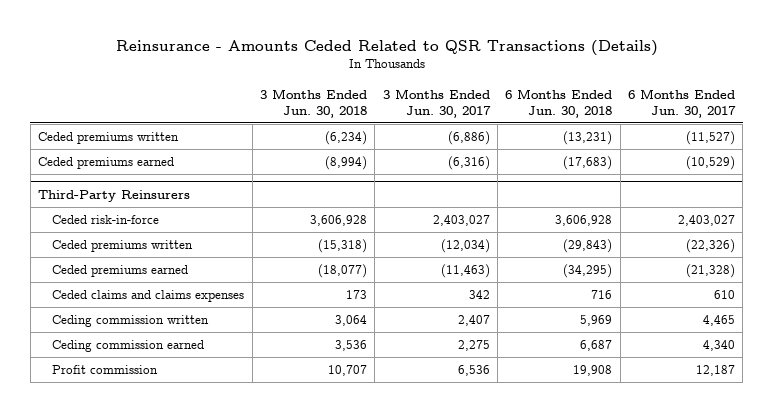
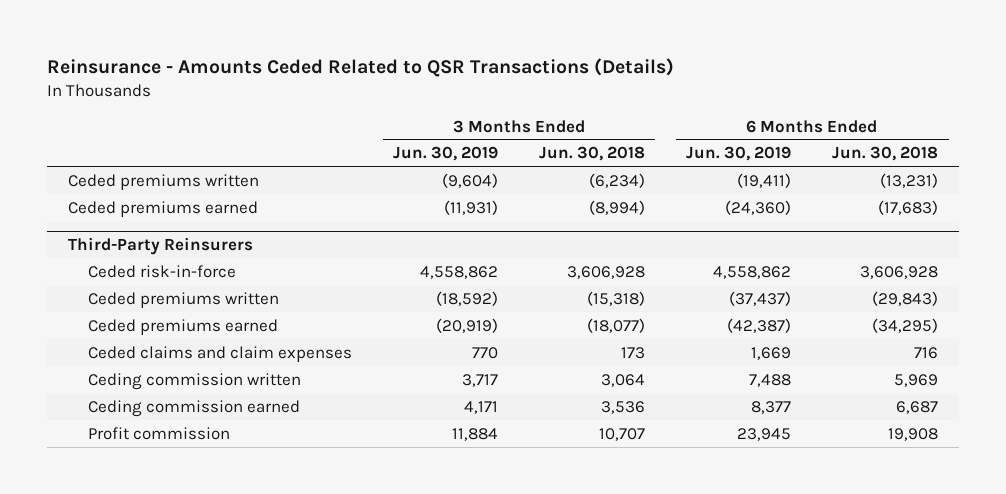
- | 3 Months Ended Jun. 30, 2018 | 3 Months Ended Jun. 30, 2017 | 6 Months Ended Jun. 30, 2018 | 6 Months Ended Jun. 30, 2017
+ | 3 Months Ended Jun. 30, 2019 | 3 Months Ended Jun. 30, 2018 | 6 Months Ended Jun. 30, 2019 | 6 Months Ended Jun. 30, 2018
@ Third-Party Reinsurers
- Ceded claims and claims expenses | 173 | 342 | 716 | 610
+ Ceded claims and claim expenses | 770 | 173 | 1,669 | 716

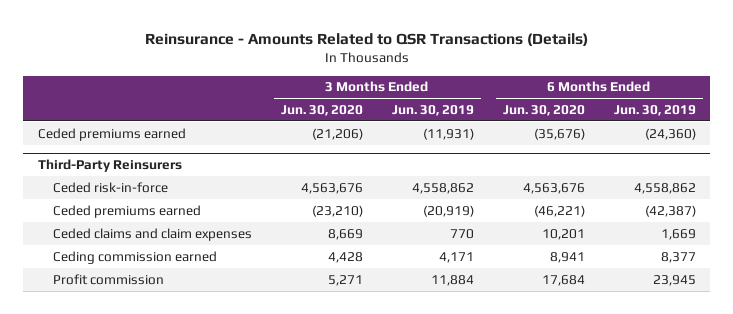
- Reinsurance - Amounts Ceded Related to QSR Transactions (Details)
+ Reinsurance - Amounts Related to QSR Transactions (Details)
- | 3 Months Ended Jun. 30, 2019 | 3 Months Ended Jun. 30, 2018 | 6 Months Ended Jun. 30, 2019 | 6 Months Ended Jun. 30, 2018
+ | 3 Months Ended Jun. 30, 2020 | 3 Months Ended Jun. 30, 2019 | 6 Months Ended Jun. 30, 2020 | 6 Months Ended Jun. 30, 2019
- Ceded premiums written | (9,604) | (6,234) | (19,411) | (13,231)
@ Third-Party Reinsurers
- Ceded premiums written | (18,592) | (15,318) | (37,437) | (29,843)
- Ceding commission written | 3,717 | 3,064 | 7,488 | 5,969

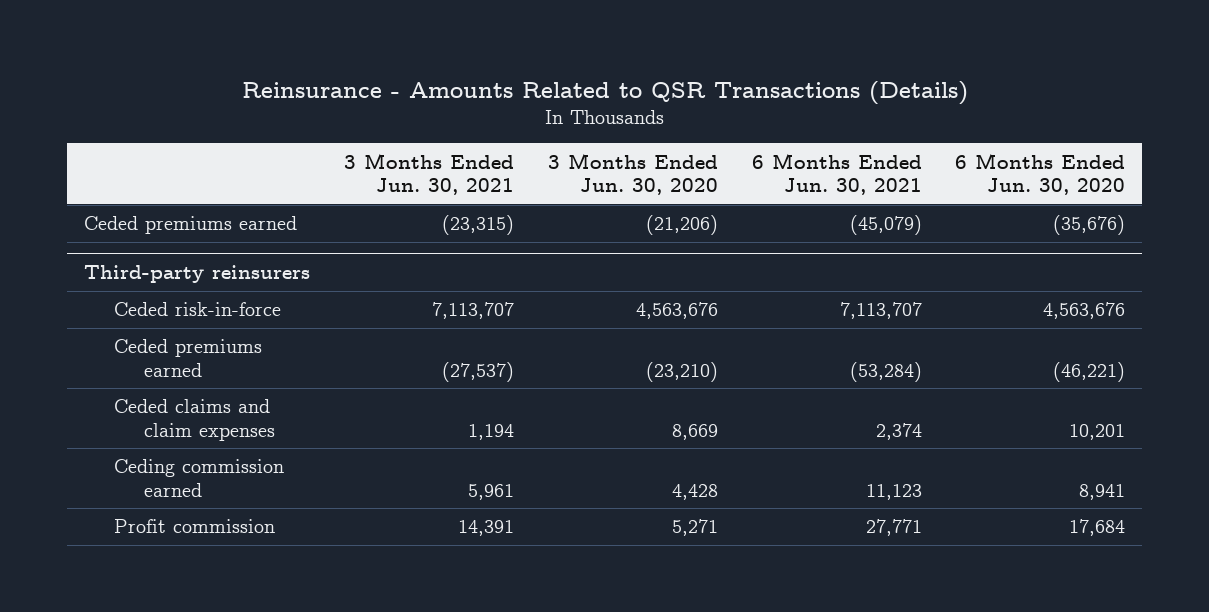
- | 3 Months Ended Jun. 30, 2020 | 3 Months Ended Jun. 30, 2019 | 6 Months Ended Jun. 30, 2020 | 6 Months Ended Jun. 30, 2019
+ | 3 Months Ended Jun. 30, 2021 | 3 Months Ended Jun. 30, 2020 | 6 Months Ended Jun. 30, 2021 | 6 Months Ended Jun. 30, 2020
- Third-Party Reinsurers
+ Third-party reinsurers

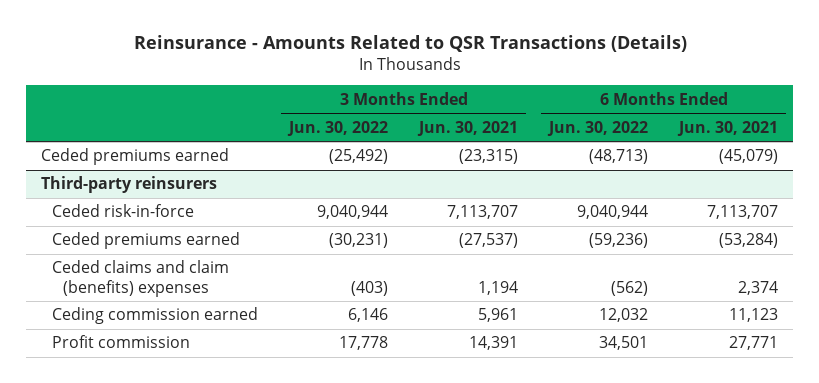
- | 3 Months Ended Jun. 30, 2021 | 3 Months Ended Jun. 30, 2020 | 6 Months Ended Jun. 30, 2021 | 6 Months Ended Jun. 30, 2020
+ | 3 Months Ended Jun. 30, 2022 | 3 Months Ended Jun. 30, 2021 | 6 Months Ended Jun. 30, 2022 | 6 Months Ended Jun. 30, 2021
@ Third-party reinsurers
- Ceded claims and claim expenses | 1,194 | 8,669 | 2,374 | 10,201
+ Ceded claims and claim (benefits) expenses | (403) | 1,194 | (562) | 2,374

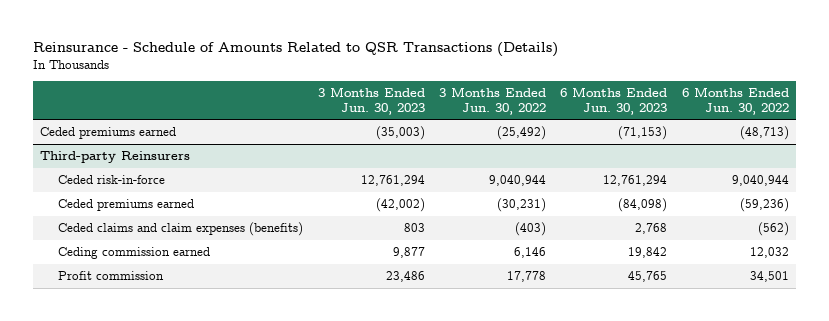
- Reinsurance - Amounts Related to QSR Transactions (Details)
+ Reinsurance - Schedule of Amounts Related to QSR Transactions (Details)
- | 3 Months Ended Jun. 30, 2022 | 3 Months Ended Jun. 30, 2021 | 6 Months Ended Jun. 30, 2022 | 6 Months Ended Jun. 30, 2021
+ | 3 Months Ended Jun. 30, 2023 | 3 Months Ended Jun. 30, 2022 | 6 Months Ended Jun. 30, 2023 | 6 Months Ended Jun. 30, 2022
- Third-party reinsurers
+ Third-party Reinsurers
- Ceded claims and claim (benefits) expenses | (403) | 1,194 | (562) | 2,374
+ Ceded claims and claim expenses (benefits) | 803 | (403) | 2,768 | (562)

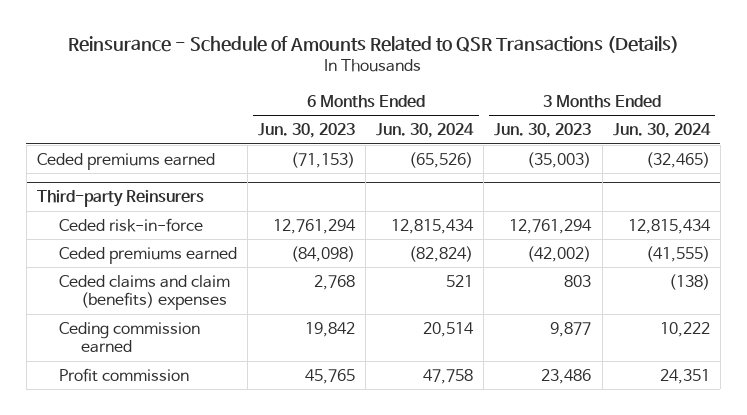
- | 3 Months Ended Jun. 30, 2023 | 3 Months Ended Jun. 30, 2022 | 6 Months Ended Jun. 30, 2023 | 6 Months Ended Jun. 30, 2022
+ | 6 Months Ended Jun. 30, 2023 | 6 Months Ended Jun. 30, 2024 | 3 Months Ended Jun. 30, 2023 | 3 Months Ended Jun. 30, 2024
@ Third-party Reinsurers
- Ceded claims and claim expenses (benefits) | 803 | (403) | 2,768 | (562)
+ Ceded claims and claim (benefits) expenses | 2,768 | 521 | 803 | (138)

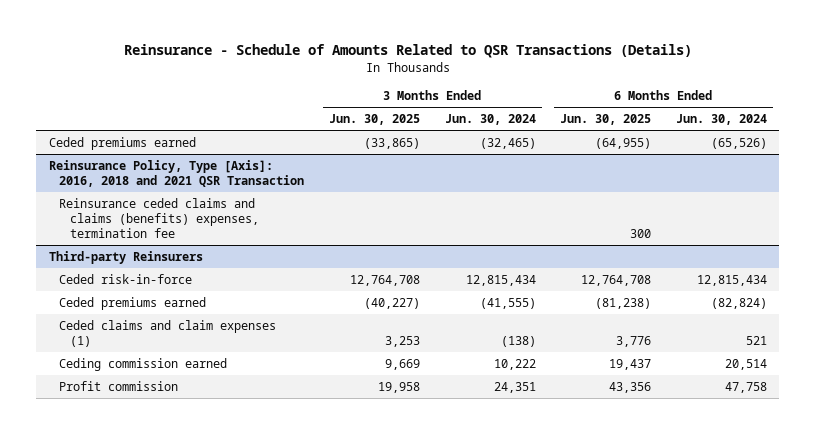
- | 6 Months Ended Jun. 30, 2023 | 6 Months Ended Jun. 30, 2024 | 3 Months Ended Jun. 30, 2023 | 3 Months Ended Jun. 30, 2024
+ | 3 Months Ended Jun. 30, 2025 | 3 Months Ended Jun. 30, 2024 | 6 Months Ended Jun. 30, 2025 | 6 Months Ended Jun. 30, 2024
+ Reinsurance Policy, Type [Axis]: 2016, 2018 and 2021 QSR Transaction
+ Reinsurance ceded claims and claims (benefits) expenses, termination fee | | | 300 |
@ Third-party Reinsurers
- Ceded claims and claim (benefits) expenses | 2,768 | 521 | 803 | (138)
+ Ceded claims and claim expenses (1) | 3,253 | (138) | 3,776 | 521

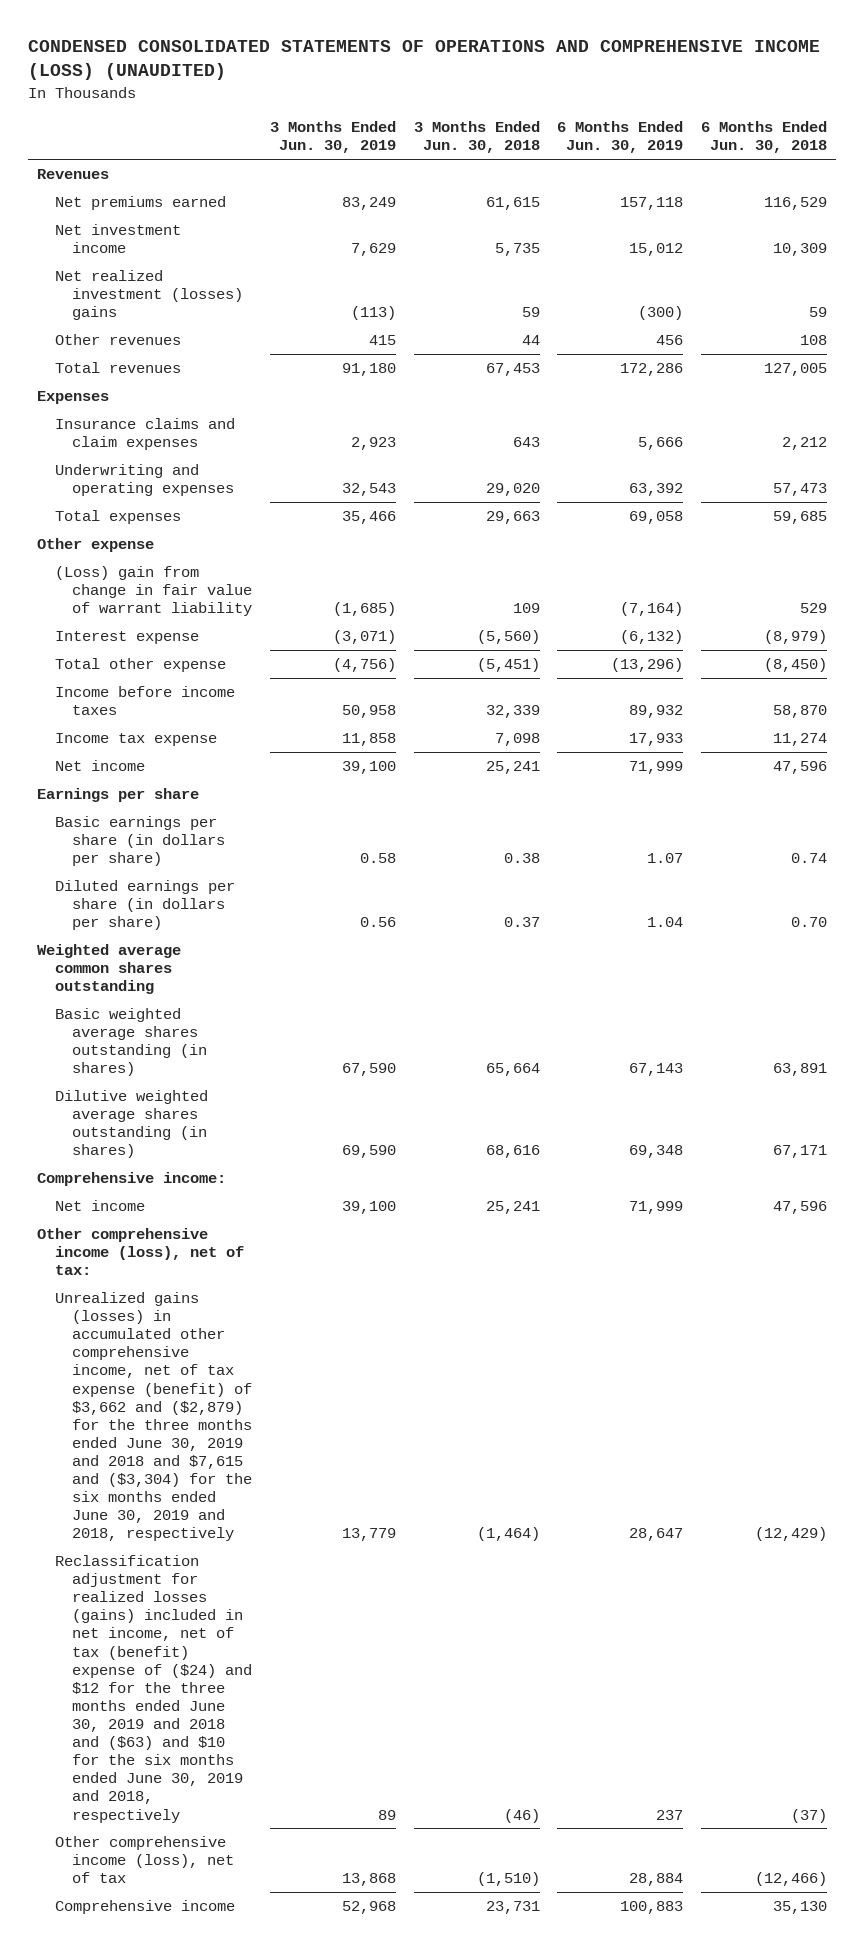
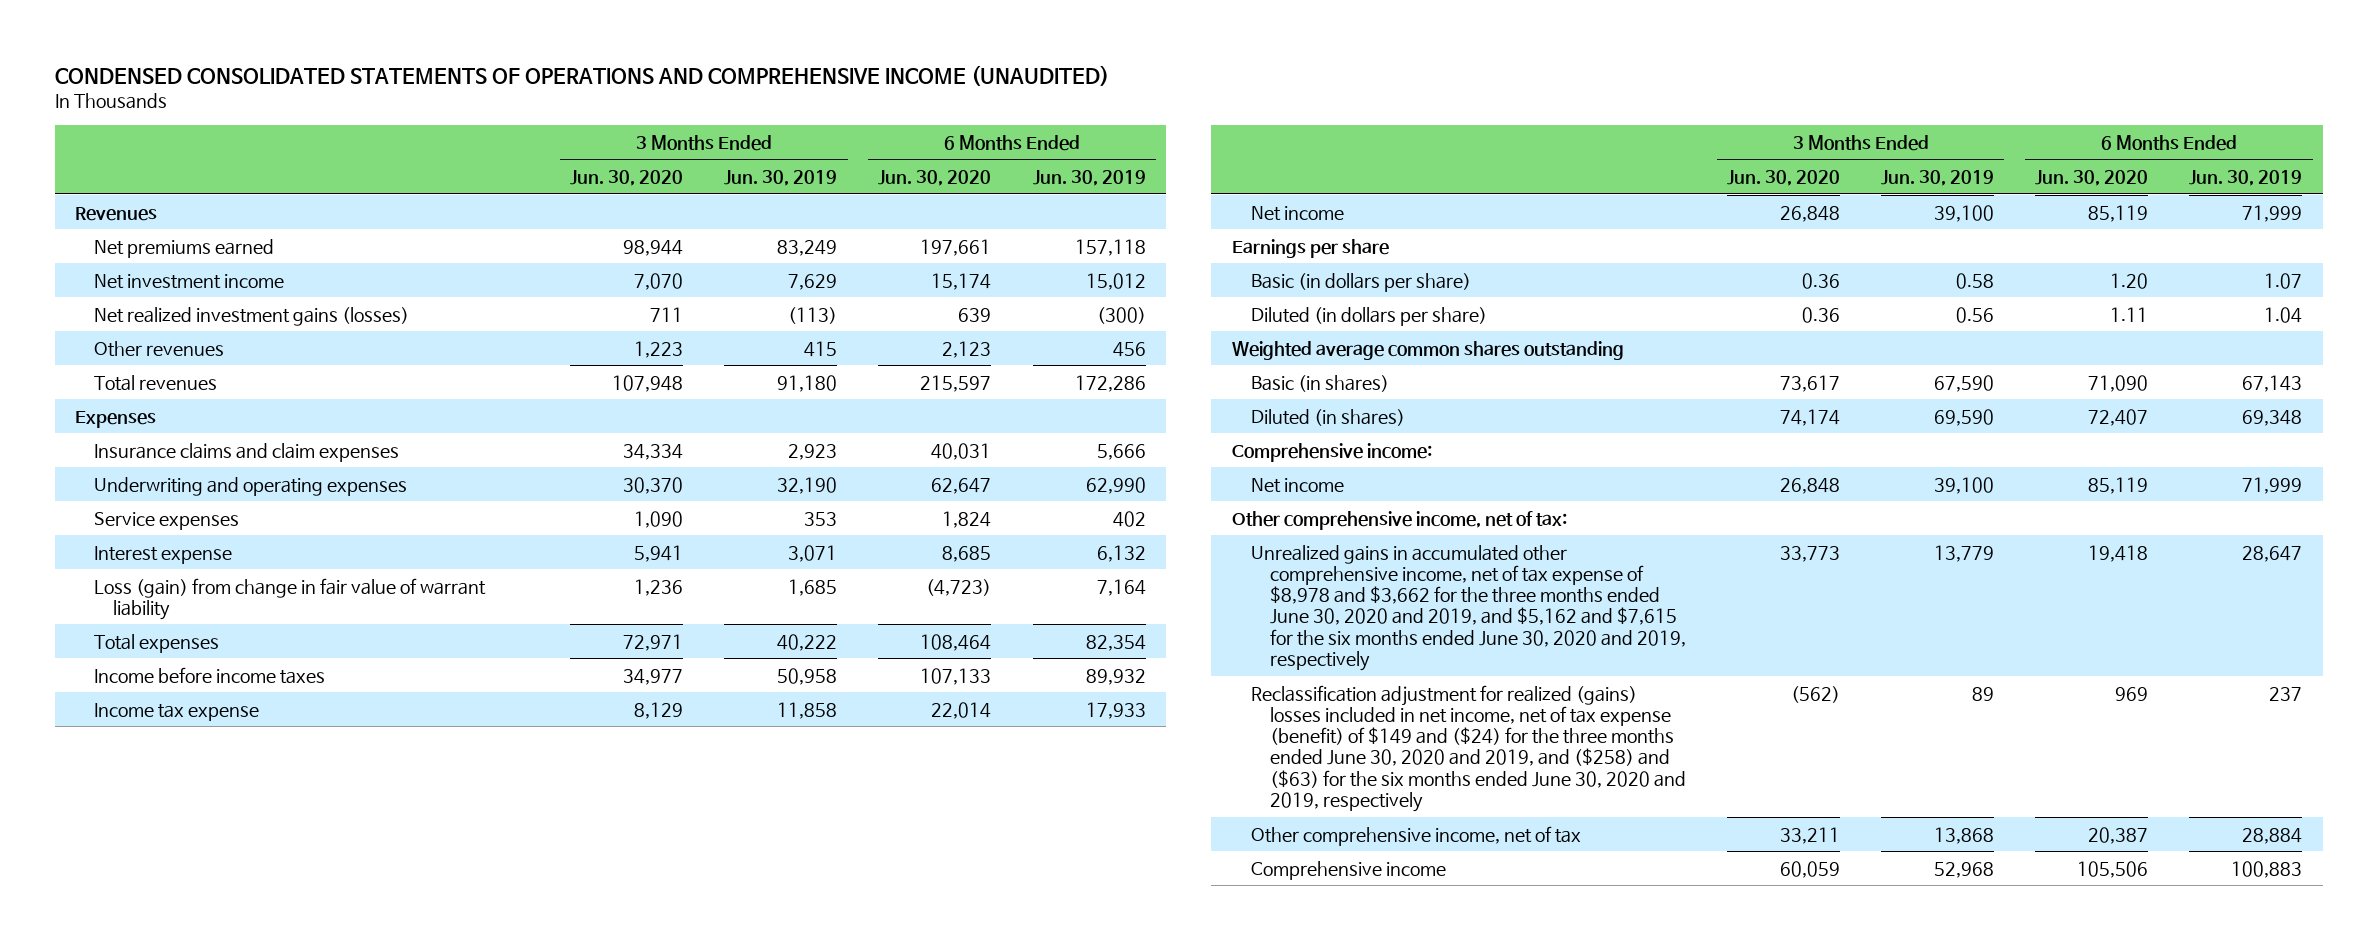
- CONDENSED CONSOLIDATED STATEMENTS OF OPERATIONS AND COMPREHENSIVE INCOME (LOSS) (UNAUDITED)
+ CONDENSED CONSOLIDATED STATEMENTS OF OPERATIONS AND COMPREHENSIVE INCOME (UNAUDITED)
- | 3 Months Ended Jun. 30, 2019 | 3 Months Ended Jun. 30, 2018 | 6 Months Ended Jun. 30, 2019 | 6 Months Ended Jun. 30, 2018
+ | 3 Months Ended Jun. 30, 2020 | 3 Months Ended Jun. 30, 2019 | 6 Months Ended Jun. 30, 2020 | 6 Months Ended Jun. 30, 2019
- Net realized investment (losses) gains | (113) | 59 | (300) | 59
+ Net realized investment gains (losses) | 711 | (113) | 639 | (300)
- Underwriting and operating expenses | 32,543 | 29,020 | 63,392 | 57,473
- Total expenses | 35,466 | 29,663 | 69,058 | 59,685
- Other expense
- (Loss) gain from change in fair value of warrant liability | (1,685) | 109 | (7,164) | 529
- Interest expense | (3,071) | (5,560) | (6,132) | (8,979)
- Total other expense | (4,756) | (5,451) | (13,296) | (8,450)
+ Underwriting and operating expenses | 30,370 | 32,190 | 62,647 | 62,990
+ Service expenses | 1,090 | 353 | 1,824 | 402
+ Interest expense | 5,941 | 3,071 | 8,685 | 6,132
+ Loss (gain) from change in fair value of warrant liability | 1,236 | 1,685 | (4,723) | 7,164
+ Total expenses | 72,971 | 40,222 | 108,464 | 82,354
- Basic earnings per share (in dollars per share) | 0.58 | 0.38 | 1.07 | 0.74
- Diluted earnings per share (in dollars per share) | 0.56 | 0.37 | 1.04 | 0.70
+ Basic (in dollars per share) | 0.36 | 0.58 | 1.20 | 1.07
+ Diluted (in dollars per share) | 0.36 | 0.56 | 1.11 | 1.04
- Basic weighted average shares outstanding (in shares) | 67,590 | 65,664 | 67,143 | 63,891
- Dilutive weighted average shares outstanding (in shares) | 69,590 | 68,616 | 69,348 | 67,171
+ Basic (in shares) | 73,617 | 67,590 | 71,090 | 67,143
+ Diluted (in shares) | 74,174 | 69,590 | 72,407 | 69,348
- Other comprehensive income (loss), net of tax:
- Unrealized gains (losses) in accumulated other comprehensive income, net of tax expense (benefit) of $3,662 and ($2,879) for the three months ended June 30, 2019 and 2018 and $7,615 and ($3,304) for the six months ended June 30, 2019 and 2018, respectively | 13,779 | (1,464) | 28,647 | (12,429)
- Reclassification adjustment for realized losses (gains) included in net income, net of tax (benefit) expense of ($24) and $12 for the three months ended June 30, 2019 and 2018 and ($63) and $10 for the six months ended June 30, 2019 and 2018, respectively | 89 | (46) | 237 | (37)
- Other comprehensive income (loss), net of tax | 13,868 | (1,510) | 28,884 | (12,466)
+ Other comprehensive income, net of tax:
+ Unrealized gains in accumulated other comprehensive income, net of tax expense of $8,978 and $3,662 for the three months ended June 30, 2020 and 2019, and $5,162 and $7,615 for the six months ended June 30, 2020 and 2019, respectively | 33,773 | 13,779 | 19,418 | 28,647
+ Reclassification adjustment for realized (gains) losses included in net income, net of tax expense (benefit) of $149 and ($24) for the three months ended June 30, 2020 and 2019, and ($258) and ($63) for the six months ended June 30, 2020 and 2019, respectively | (562) | 89 | 969 | 237
+ Other comprehensive income, net of tax | 33,211 | 13,868 | 20,387 | 28,884

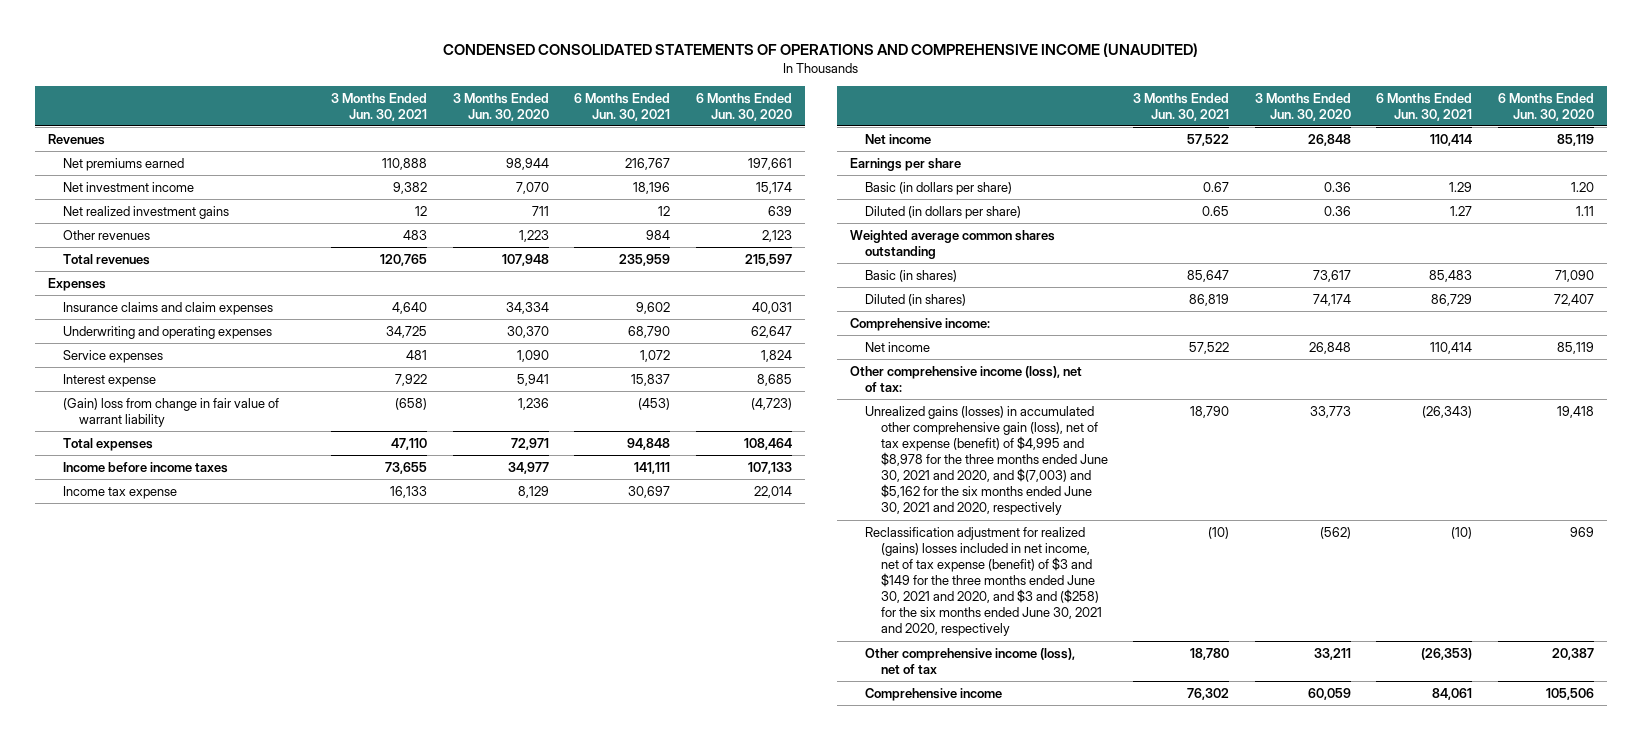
- | 3 Months Ended Jun. 30, 2020 | 3 Months Ended Jun. 30, 2019 | 6 Months Ended Jun. 30, 2020 | 6 Months Ended Jun. 30, 2019
+ | 3 Months Ended Jun. 30, 2021 | 3 Months Ended Jun. 30, 2020 | 6 Months Ended Jun. 30, 2021 | 6 Months Ended Jun. 30, 2020
- Net realized investment gains (losses) | 711 | (113) | 639 | (300)
+ Net realized investment gains | 12 | 711 | 12 | 639
- Loss (gain) from change in fair value of warrant liability | 1,236 | 1,685 | (4,723) | 7,164
+ (Gain) loss from change in fair value of warrant liability | (658) | 1,236 | (453) | (4,723)
- Other comprehensive income, net of tax:
- Unrealized gains in accumulated other comprehensive income, net of tax expense of $8,978 and $3,662 for the three months ended June 30, 2020 and 2019, and $5,162 and $7,615 for the six months ended June 30, 2020 and 2019, respectively | 33,773 | 13,779 | 19,418 | 28,647
- Reclassification adjustment for realized (gains) losses included in net income, net of tax expense (benefit) of $149 and ($24) for the three months ended June 30, 2020 and 2019, and ($258) and ($63) for the six months ended June 30, 2020 and 2019, respectively | (562) | 89 | 969 | 237
- Other comprehensive income, net of tax | 33,211 | 13,868 | 20,387 | 28,884
+ Other comprehensive income (loss), net of tax:
+ Unrealized gains (losses) in accumulated other comprehensive gain (loss), net of tax expense (benefit) of $4,995 and $8,978 for the three months ended June 30, 2021 and 2020, and $(7,003) and $5,162 for the six months ended June 30, 2021 and 2020, respectively | 18,790 | 33,773 | (26,343) | 19,418
+ Reclassification adjustment for realized (gains) losses included in net income, net of tax expense (benefit) of $3 and $149 for the three months ended June 30, 2021 and 2020, and $3 and ($258) for the six months ended June 30, 2021 and 2020, respectively | (10) | (562) | (10) | 969
+ Other comprehensive income (loss), net of tax | 18,780 | 33,211 | (26,353) | 20,387

